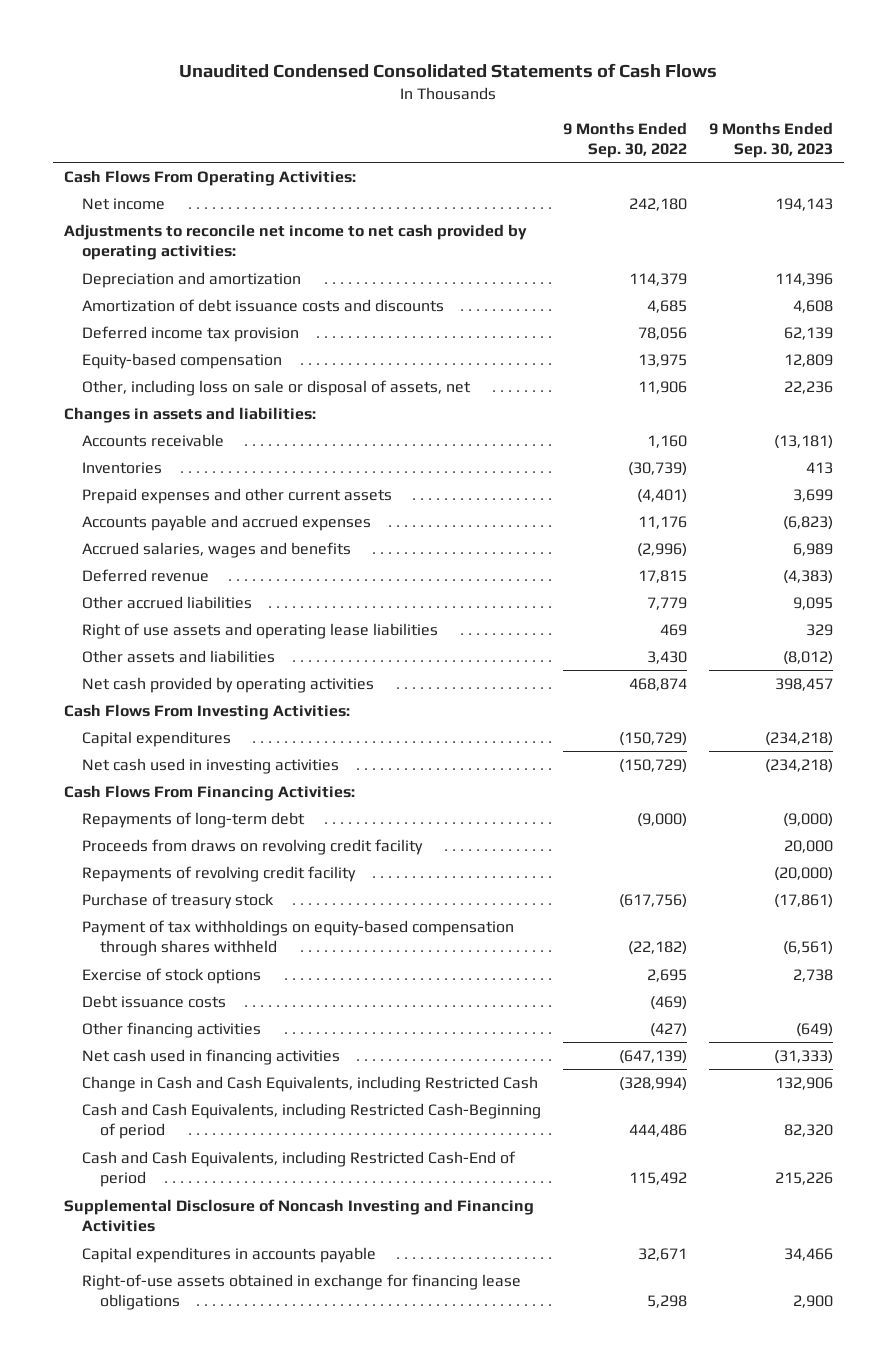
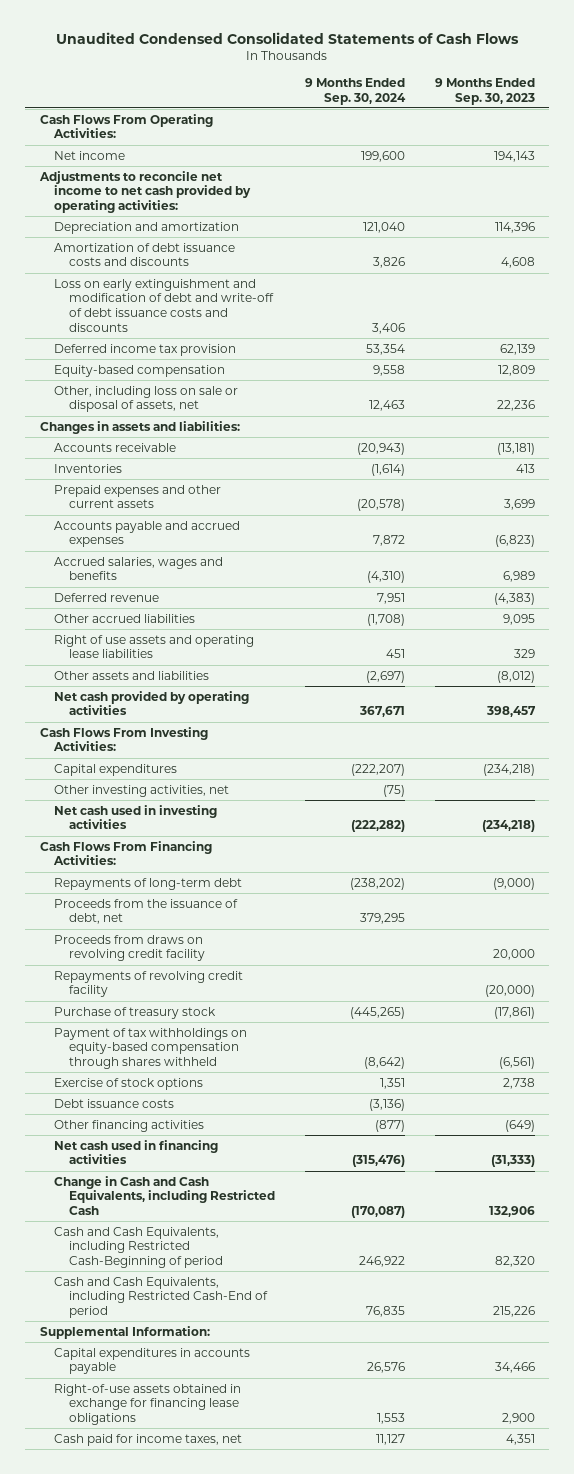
- | 9 Months Ended Sep. 30, 2022 | 9 Months Ended Sep. 30, 2023
+ | 9 Months Ended Sep. 30, 2024 | 9 Months Ended Sep. 30, 2023
+ Loss on early extinguishment and modification of debt and write-off of debt issuance costs and discounts | 3,406 |
+ Other investing activities, net | (75) |
+ Proceeds from the issuance of debt, net | 379,295 |
- Supplemental Disclosure of Noncash Investing and Financing Activities
+ Supplemental Information:
+ Cash paid for income taxes, net | 11,127 | 4,351

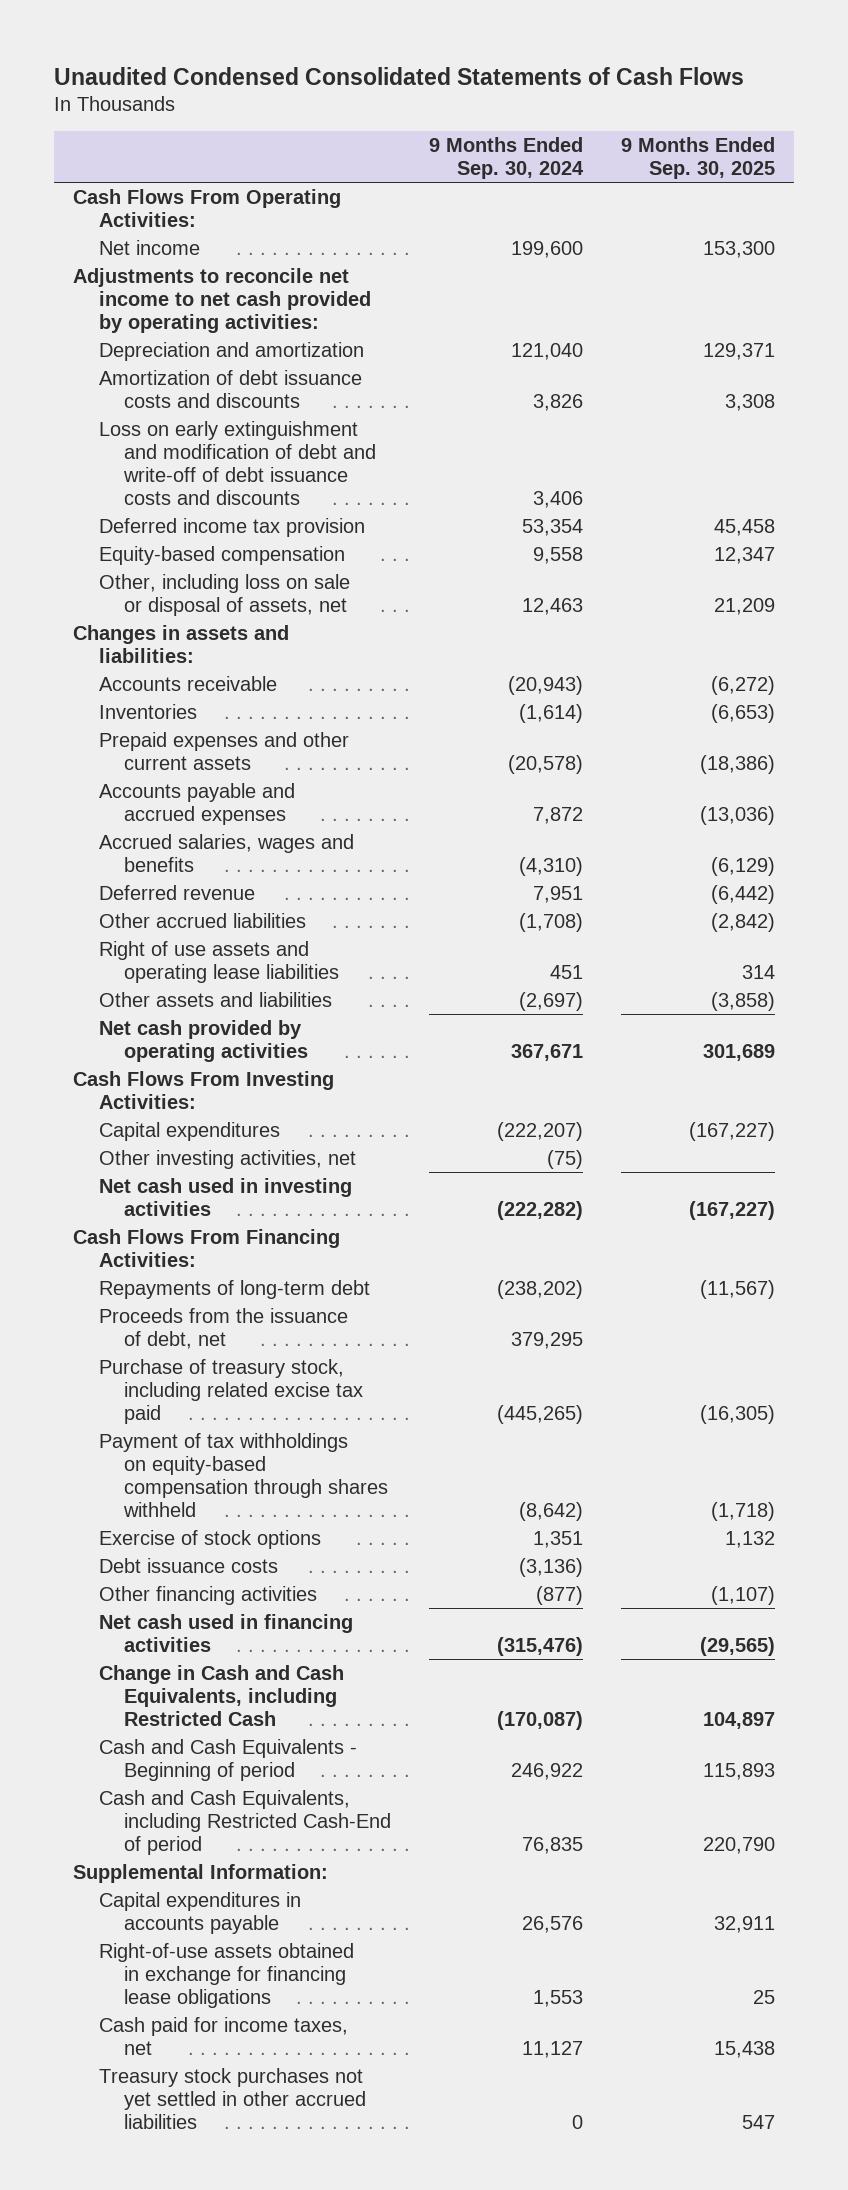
- | 9 Months Ended Sep. 30, 2024 | 9 Months Ended Sep. 30, 2023
+ | 9 Months Ended Sep. 30, 2024 | 9 Months Ended Sep. 30, 2025
- Proceeds from draws on revolving credit facility | | 20,000
- Repayments of revolving credit facility | | (20,000)
- Purchase of treasury stock | (445,265) | (17,861)
+ Purchase of treasury stock, including related excise tax paid | (445,265) | (16,305)
- Cash and Cash Equivalents, including Restricted Cash-Beginning of period | 246,922 | 82,320
+ Cash and Cash Equivalents - Beginning of period | 246,922 | 115,893
+ Treasury stock purchases not yet settled in other accrued liabilities | 0 | 547

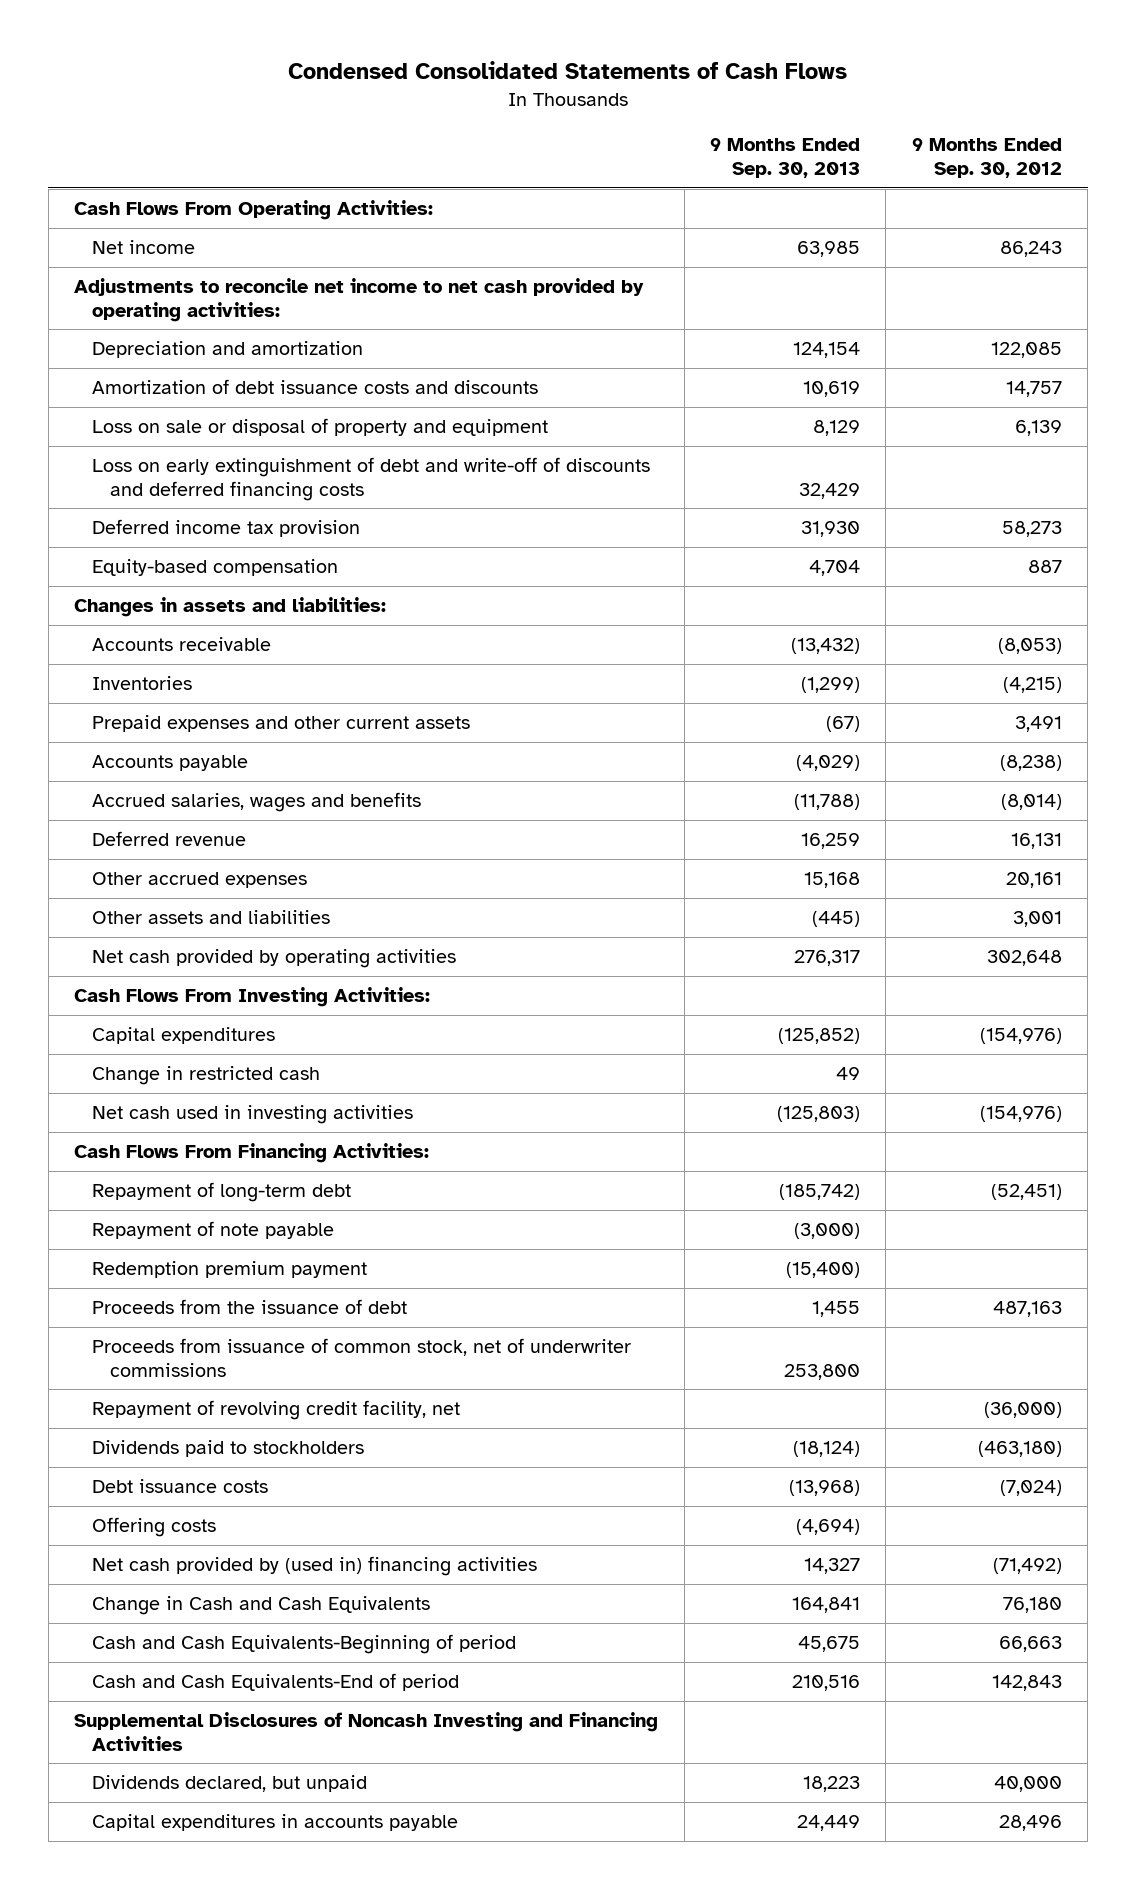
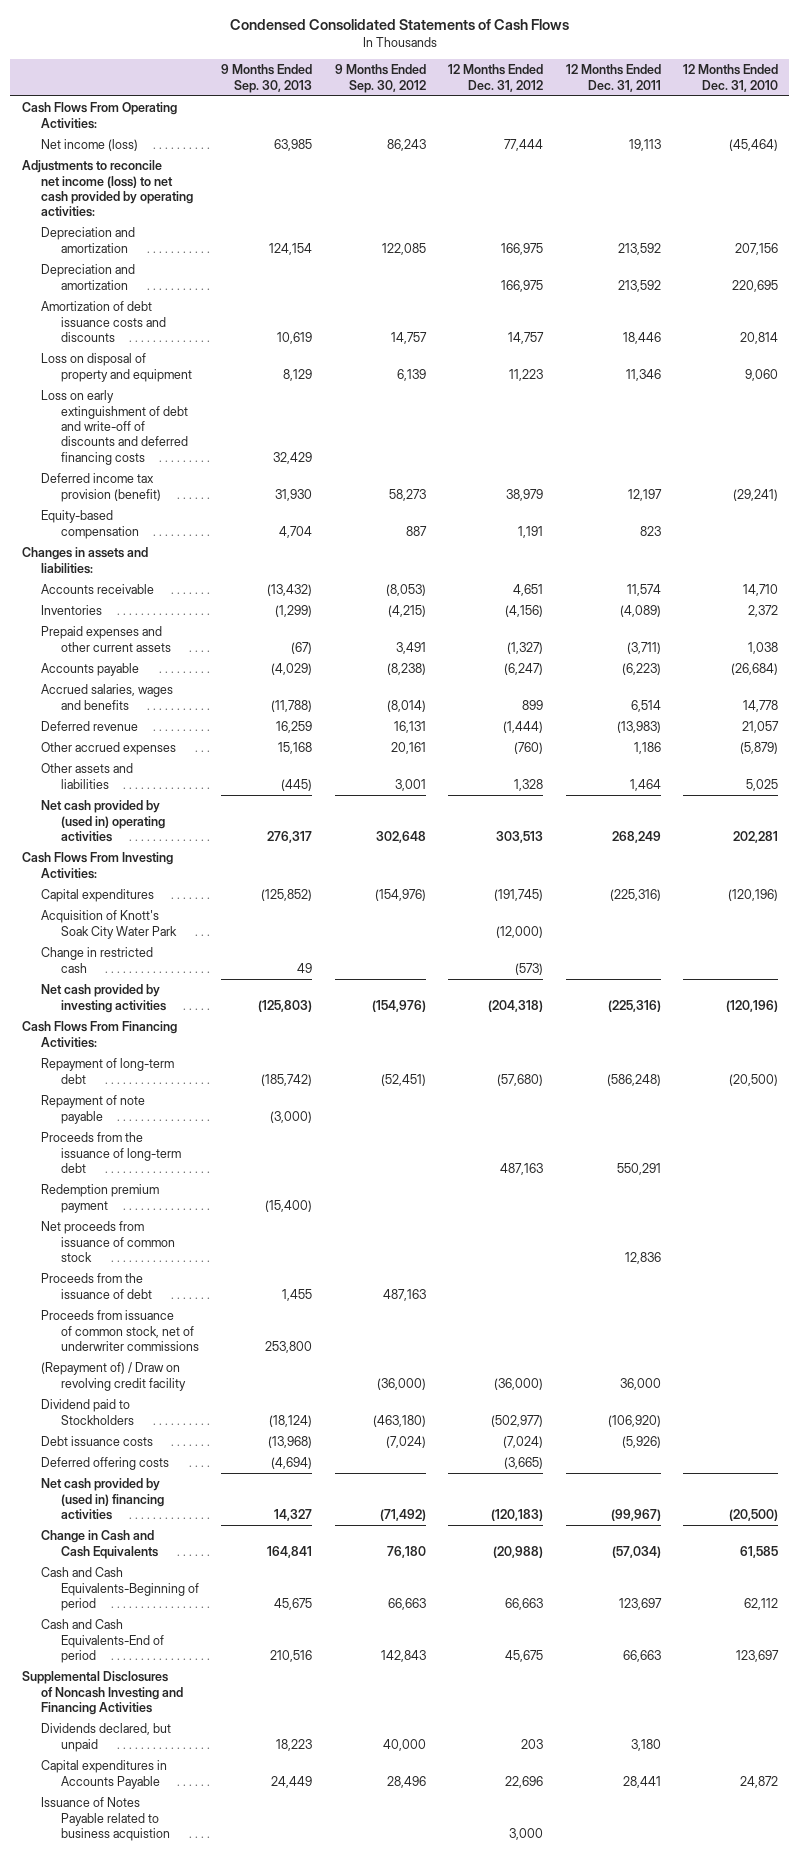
- | 9 Months Ended Sep. 30, 2013 | 9 Months Ended Sep. 30, 2012
+ | 9 Months Ended Sep. 30, 2013 | 9 Months Ended Sep. 30, 2012 | 12 Months Ended Dec. 31, 2012 | 12 Months Ended Dec. 31, 2011 | 12 Months Ended Dec. 31, 2010
- Net income | 63,985 | 86,243
- Adjustments to reconcile net income to net cash provided by operating activities:
+ Net income (loss) | 63,985 | 86,243 | 77,444 | 19,113 | (45,464)
+ Adjustments to reconcile net income (loss) to net cash provided by operating activities:
+ Depreciation and amortization | | | 166,975 | 213,592 | 220,695
- Loss on sale or disposal of property and equipment | 8,129 | 6,139
+ Loss on disposal of property and equipment | 8,129 | 6,139 | 11,223 | 11,346 | 9,060
- Deferred income tax provision | 31,930 | 58,273
+ Deferred income tax provision (benefit) | 31,930 | 58,273 | 38,979 | 12,197 | (29,241)
- Net cash provided by operating activities | 276,317 | 302,648
+ Net cash provided by (used in) operating activities | 276,317 | 302,648 | 303,513 | 268,249 | 202,281
+ Acquisition of Knott's Soak City Water Park | | | (12,000) | |
- Net cash used in investing activities | (125,803) | (154,976)
+ Net cash provided by investing activities | (125,803) | (154,976) | (204,318) | (225,316) | (120,196)
+ Proceeds from the issuance of long-term debt | | | 487,163 | 550,291 |
+ Net proceeds from issuance of common stock | | | | 12,836 |
- Repayment of revolving credit facility, net | | (36,000)
- Dividends paid to stockholders | (18,124) | (463,180)
+ (Repayment of) / Draw on revolving credit facility | | (36,000) | (36,000) | 36,000 |
+ Dividend paid to Stockholders | (18,124) | (463,180) | (502,977) | (106,920) |
- Offering costs | (4,694) |
+ Deferred offering costs | (4,694) | | (3,665) | |
- Capital expenditures in accounts payable | 24,449 | 28,496
+ Capital expenditures in Accounts Payable | 24,449 | 28,496 | 22,696 | 28,441 | 24,872
+ Issuance of Notes Payable related to business acquistion | | | 3,000 | |

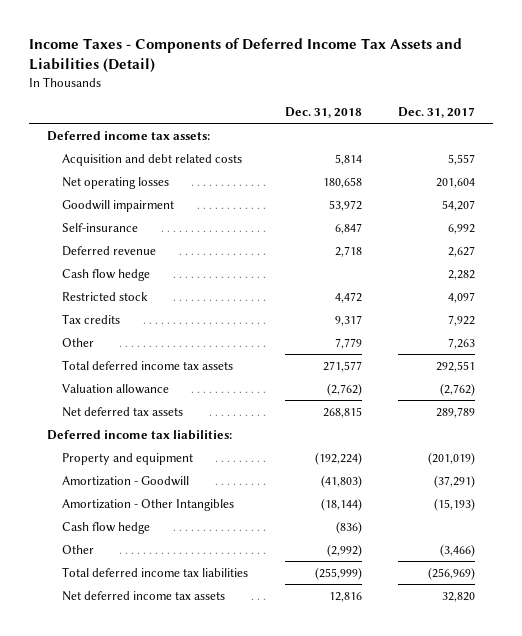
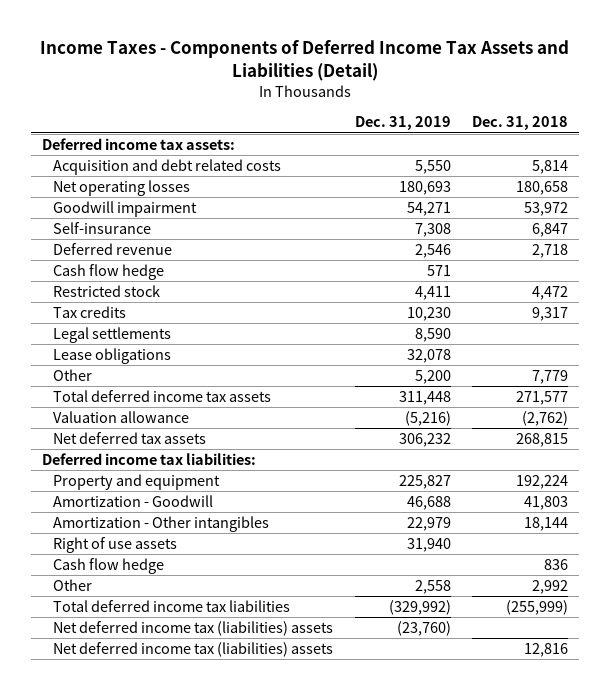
- | Dec. 31, 2018 | Dec. 31, 2017
+ | Dec. 31, 2019 | Dec. 31, 2018
+ Legal settlements | 8,590 |
+ Lease obligations | 32,078 |
- Property and equipment | (192,224) | (201,019)
- Amortization - Goodwill | (41,803) | (37,291)
- Amortization - Other Intangibles | (18,144) | (15,193)
- Cash flow hedge | (836) |
- Other | (2,992) | (3,466)
+ Property and equipment | 225,827 | 192,224
+ Amortization - Goodwill | 46,688 | 41,803
+ Amortization - Other intangibles | 22,979 | 18,144
+ Right of use assets | 31,940 |
+ Cash flow hedge | | 836
+ Other | 2,558 | 2,992
- Net deferred income tax assets | 12,816 | 32,820
+ Net deferred income tax (liabilities) assets | (23,760) |
+ Net deferred income tax (liabilities) assets | | 12,816

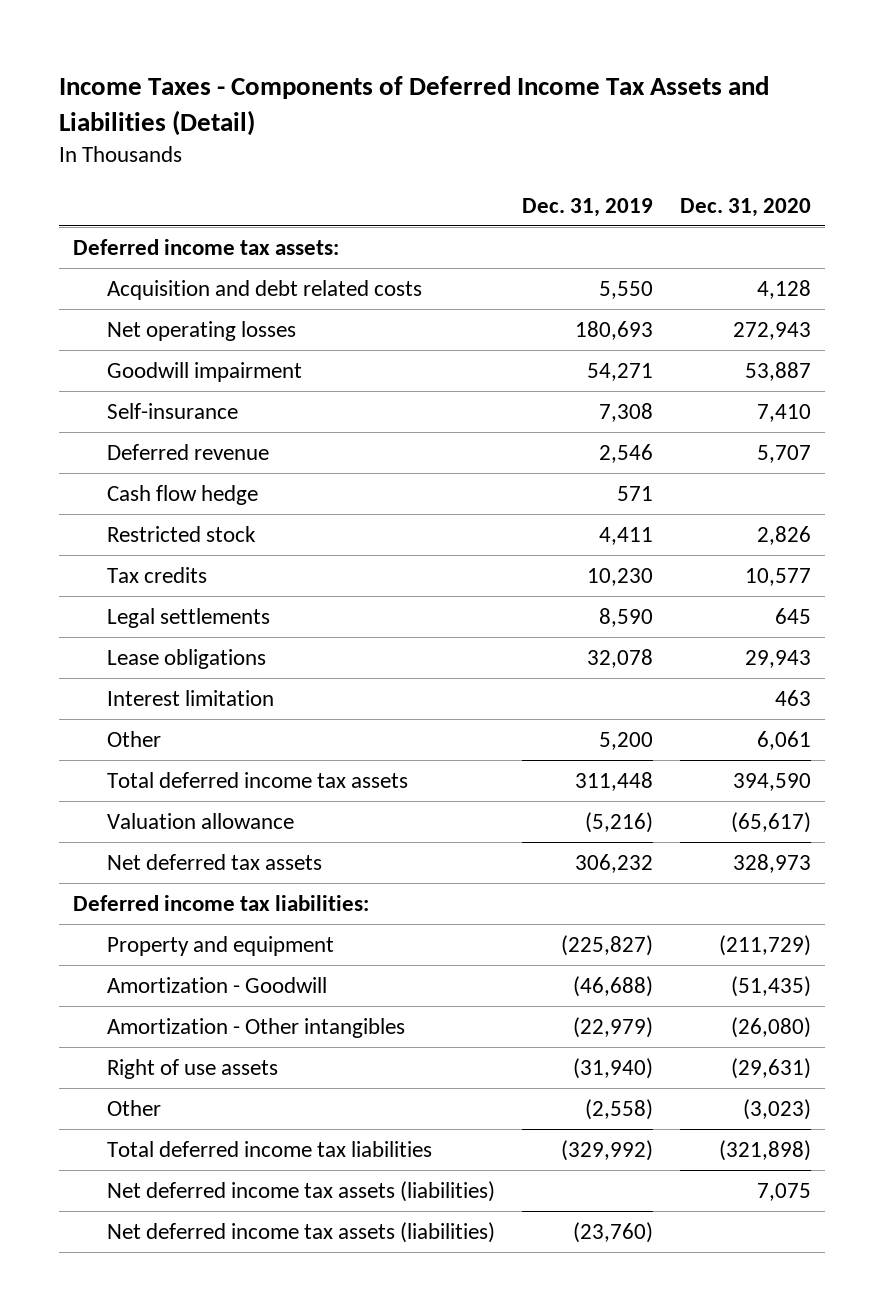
- | Dec. 31, 2019 | Dec. 31, 2018
+ | Dec. 31, 2019 | Dec. 31, 2020
+ Interest limitation | | 463
- Property and equipment | 225,827 | 192,224
- Amortization - Goodwill | 46,688 | 41,803
- Amortization - Other intangibles | 22,979 | 18,144
- Right of use assets | 31,940 |
- Cash flow hedge | | 836
- Other | 2,558 | 2,992
+ Property and equipment | (225,827) | (211,729)
+ Amortization - Goodwill | (46,688) | (51,435)
+ Amortization - Other intangibles | (22,979) | (26,080)
+ Right of use assets | (31,940) | (29,631)
+ Other | (2,558) | (3,023)
- Net deferred income tax (liabilities) assets | (23,760) |
- Net deferred income tax (liabilities) assets | | 12,816
+ Net deferred income tax assets (liabilities) | | 7,075
+ Net deferred income tax assets (liabilities) | (23,760) |

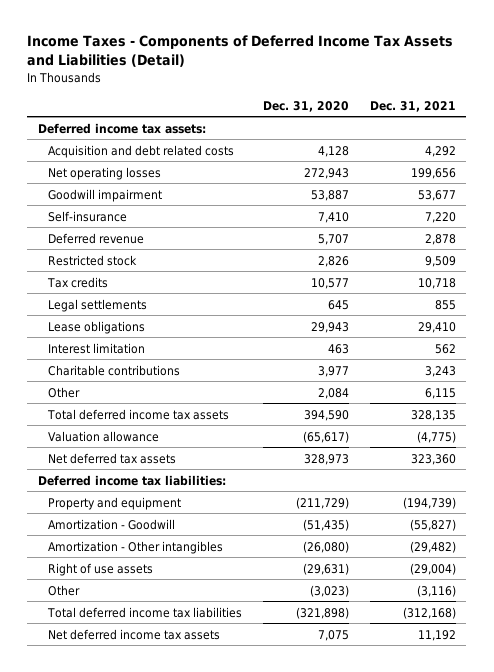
- | Dec. 31, 2019 | Dec. 31, 2020
+ | Dec. 31, 2020 | Dec. 31, 2021
- Cash flow hedge | 571 |
- Other | 5,200 | 6,061
+ Charitable contributions | 3,977 | 3,243
+ Other | 2,084 | 6,115
- Net deferred income tax assets (liabilities) | | 7,075
- Net deferred income tax assets (liabilities) | (23,760) |
+ Net deferred income tax assets | 7,075 | 11,192

